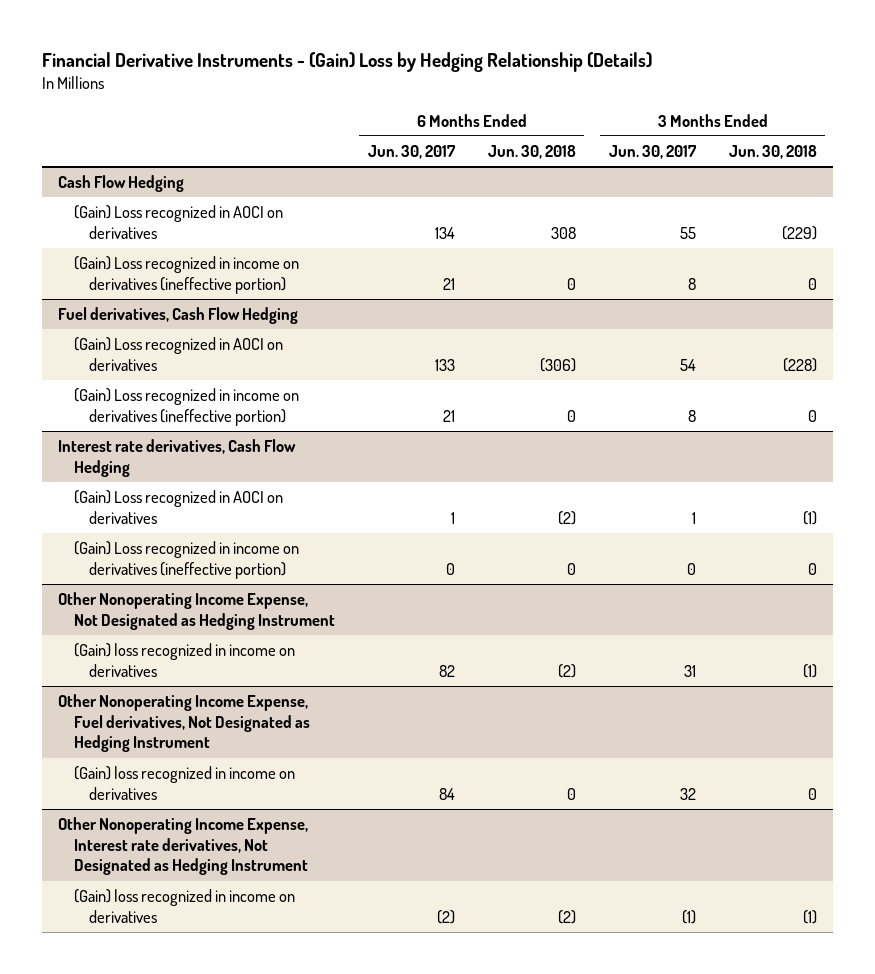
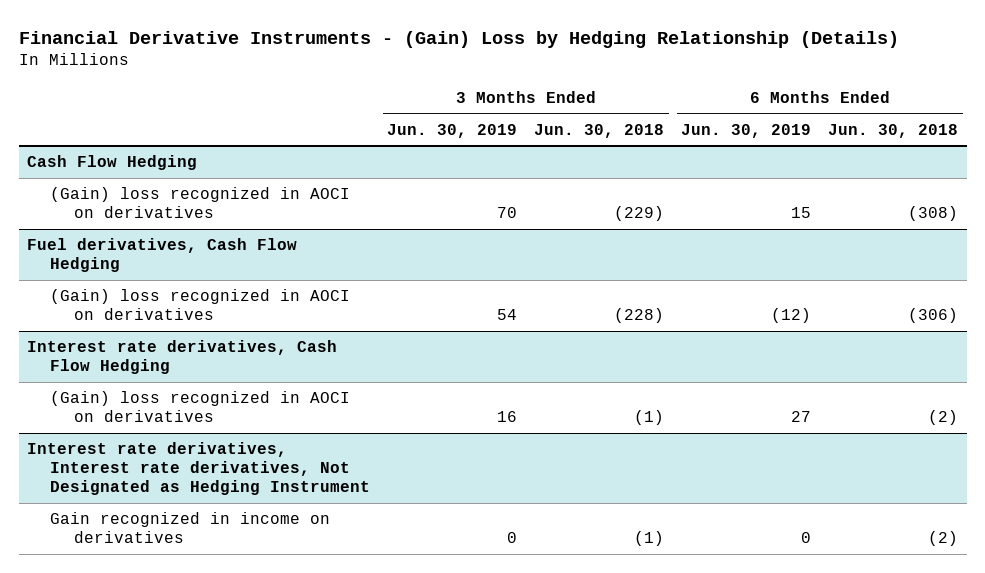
- | 6 Months Ended Jun. 30, 2017 | 6 Months Ended Jun. 30, 2018 | 3 Months Ended Jun. 30, 2017 | 3 Months Ended Jun. 30, 2018
+ | 3 Months Ended Jun. 30, 2019 | 3 Months Ended Jun. 30, 2018 | 6 Months Ended Jun. 30, 2019 | 6 Months Ended Jun. 30, 2018
@ Cash Flow Hedging
- (Gain) Loss recognized in AOCI on derivatives | 134 | 308 | 55 | (229)
- (Gain) Loss recognized in income on derivatives (ineffective portion) | 21 | 0 | 8 | 0
+ (Gain) loss recognized in AOCI on derivatives | 70 | (229) | 15 | (308)
@ Fuel derivatives, Cash Flow Hedging
- (Gain) Loss recognized in AOCI on derivatives | 133 | (306) | 54 | (228)
- (Gain) Loss recognized in income on derivatives (ineffective portion) | 21 | 0 | 8 | 0
+ (Gain) loss recognized in AOCI on derivatives | 54 | (228) | (12) | (306)
@ Interest rate derivatives, Cash Flow Hedging
- (Gain) Loss recognized in AOCI on derivatives | 1 | (2) | 1 | (1)
- (Gain) Loss recognized in income on derivatives (ineffective portion) | 0 | 0 | 0 | 0
- Other Nonoperating Income Expense, Not Designated as Hedging Instrument
- (Gain) loss recognized in income on derivatives | 82 | (2) | 31 | (1)
- Other Nonoperating Income Expense, Fuel derivatives, Not Designated as Hedging Instrument
- (Gain) loss recognized in income on derivatives | 84 | 0 | 32 | 0
- Other Nonoperating Income Expense, Interest rate derivatives, Not Designated as Hedging Instrument
- (Gain) loss recognized in income on derivatives | (2) | (2) | (1) | (1)
@ Interest rate derivatives, Cash Flow Hedging
+ (Gain) loss recognized in AOCI on derivatives | 16 | (1) | 27 | (2)
+ Interest rate derivatives, Interest rate derivatives, Not Designated as Hedging Instrument
+ Gain recognized in income on derivatives | 0 | (1) | 0 | (2)

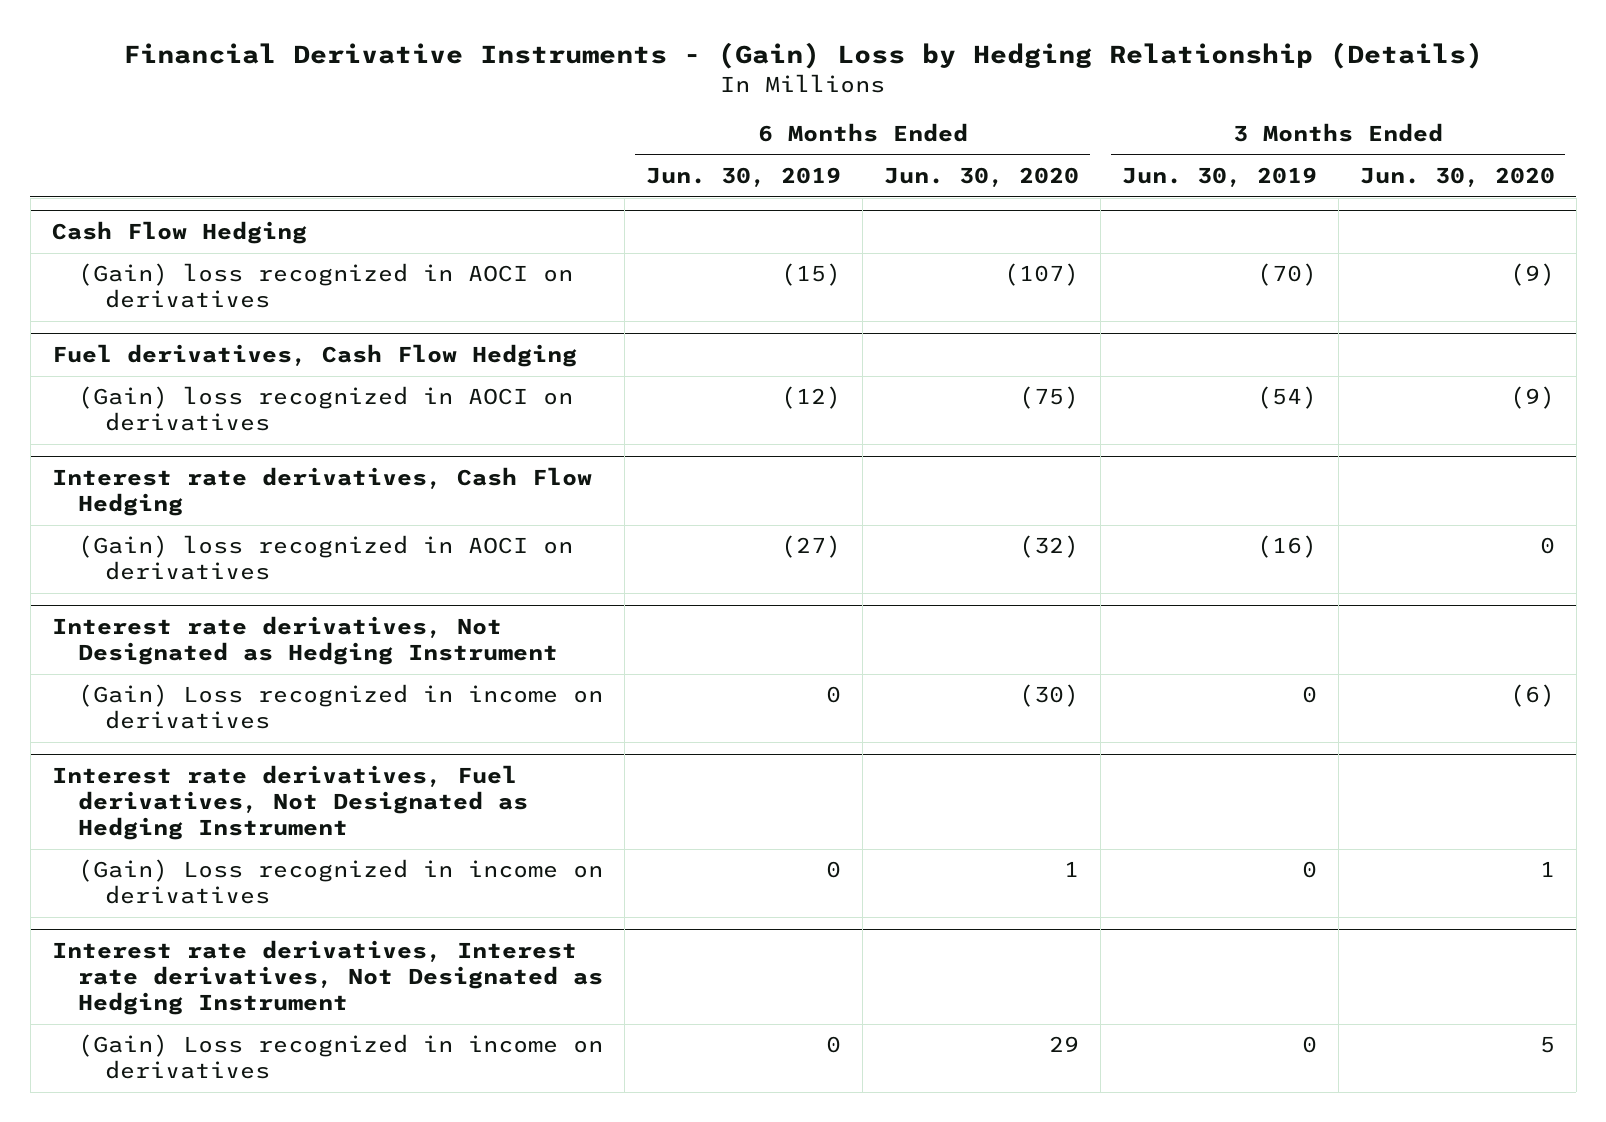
- | 3 Months Ended Jun. 30, 2019 | 3 Months Ended Jun. 30, 2018 | 6 Months Ended Jun. 30, 2019 | 6 Months Ended Jun. 30, 2018
+ | 6 Months Ended Jun. 30, 2019 | 6 Months Ended Jun. 30, 2020 | 3 Months Ended Jun. 30, 2019 | 3 Months Ended Jun. 30, 2020
@ Cash Flow Hedging
- (Gain) loss recognized in AOCI on derivatives | 70 | (229) | 15 | (308)
+ (Gain) loss recognized in AOCI on derivatives | (15) | (107) | (70) | (9)
@ Fuel derivatives, Cash Flow Hedging
- (Gain) loss recognized in AOCI on derivatives | 54 | (228) | (12) | (306)
+ (Gain) loss recognized in AOCI on derivatives | (12) | (75) | (54) | (9)
@ Interest rate derivatives, Cash Flow Hedging
- (Gain) loss recognized in AOCI on derivatives | 16 | (1) | 27 | (2)
+ (Gain) loss recognized in AOCI on derivatives | (27) | (32) | (16) | 0
+ Interest rate derivatives, Not Designated as Hedging Instrument
+ (Gain) Loss recognized in income on derivatives | 0 | (30) | 0 | (6)
+ Interest rate derivatives, Fuel derivatives, Not Designated as Hedging Instrument
+ (Gain) Loss recognized in income on derivatives | 0 | 1 | 0 | 1
@ Interest rate derivatives, Interest rate derivatives, Not Designated as Hedging Instrument
- Gain recognized in income on derivatives | 0 | (1) | 0 | (2)
+ (Gain) Loss recognized in income on derivatives | 0 | 29 | 0 | 5

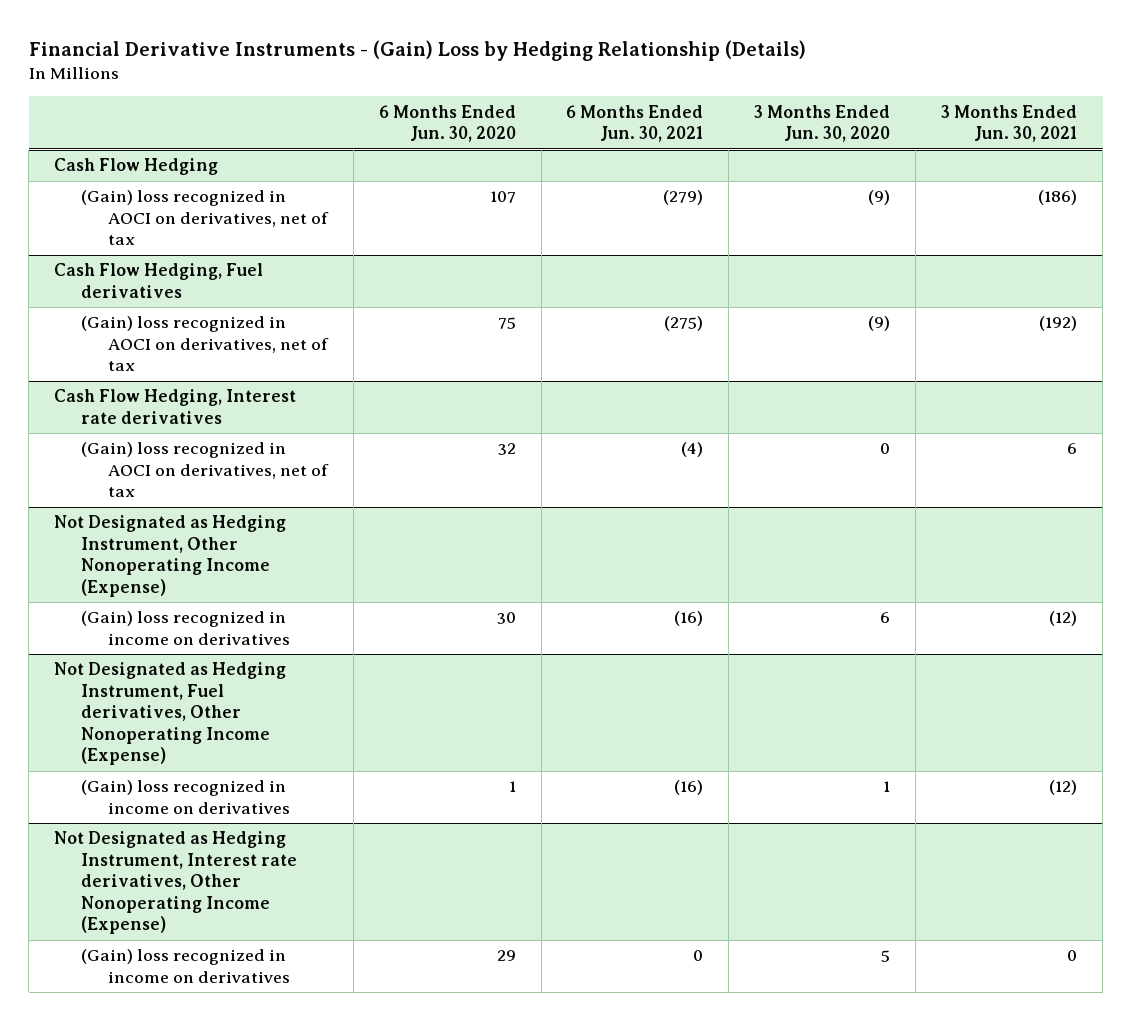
- | 6 Months Ended Jun. 30, 2019 | 6 Months Ended Jun. 30, 2020 | 3 Months Ended Jun. 30, 2019 | 3 Months Ended Jun. 30, 2020
+ | 6 Months Ended Jun. 30, 2020 | 6 Months Ended Jun. 30, 2021 | 3 Months Ended Jun. 30, 2020 | 3 Months Ended Jun. 30, 2021
@ Cash Flow Hedging
- (Gain) loss recognized in AOCI on derivatives | (15) | (107) | (70) | (9)
- Fuel derivatives, Cash Flow Hedging
- (Gain) loss recognized in AOCI on derivatives | (12) | (75) | (54) | (9)
- Interest rate derivatives, Cash Flow Hedging
- (Gain) loss recognized in AOCI on derivatives | (27) | (32) | (16) | 0
- Interest rate derivatives, Not Designated as Hedging Instrument
- (Gain) Loss recognized in income on derivatives | 0 | (30) | 0 | (6)
- Interest rate derivatives, Fuel derivatives, Not Designated as Hedging Instrument
- (Gain) Loss recognized in income on derivatives | 0 | 1 | 0 | 1
- Interest rate derivatives, Interest rate derivatives, Not Designated as Hedging Instrument
- (Gain) Loss recognized in income on derivatives | 0 | 29 | 0 | 5
@ Cash Flow Hedging
+ (Gain) loss recognized in AOCI on derivatives, net of tax | 107 | (279) | (9) | (186)
+ Cash Flow Hedging, Fuel derivatives
+ (Gain) loss recognized in AOCI on derivatives, net of tax | 75 | (275) | (9) | (192)
+ Cash Flow Hedging, Interest rate derivatives
+ (Gain) loss recognized in AOCI on derivatives, net of tax | 32 | (4) | 0 | 6
+ Not Designated as Hedging Instrument, Other Nonoperating Income (Expense)
+ (Gain) loss recognized in income on derivatives | 30 | (16) | 6 | (12)
+ Not Designated as Hedging Instrument, Fuel derivatives, Other Nonoperating Income (Expense)
+ (Gain) loss recognized in income on derivatives | 1 | (16) | 1 | (12)
+ Not Designated as Hedging Instrument, Interest rate derivatives, Other Nonoperating Income (Expense)
+ (Gain) loss recognized in income on derivatives | 29 | 0 | 5 | 0

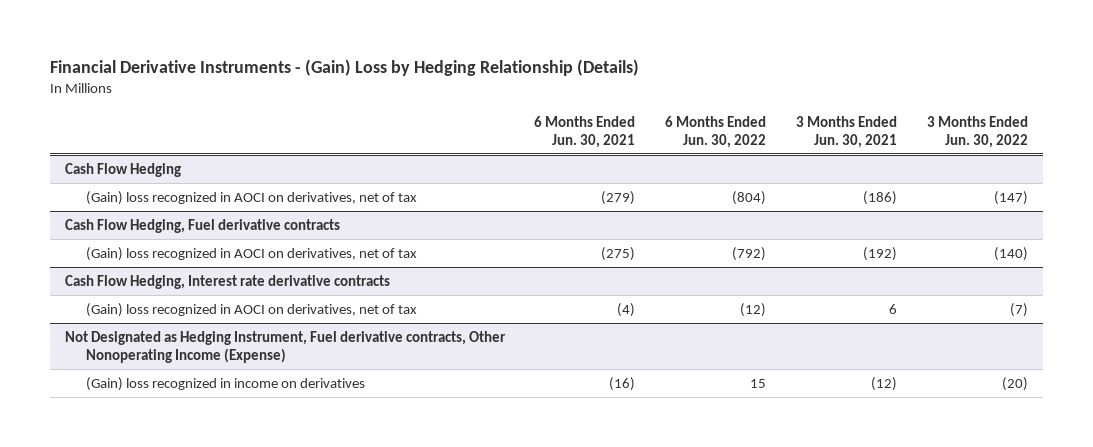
- | 6 Months Ended Jun. 30, 2020 | 6 Months Ended Jun. 30, 2021 | 3 Months Ended Jun. 30, 2020 | 3 Months Ended Jun. 30, 2021
+ | 6 Months Ended Jun. 30, 2021 | 6 Months Ended Jun. 30, 2022 | 3 Months Ended Jun. 30, 2021 | 3 Months Ended Jun. 30, 2022
- Cash Flow Hedging, Fuel derivatives
+ Cash Flow Hedging, Fuel derivative contracts
- Cash Flow Hedging, Interest rate derivatives
+ Cash Flow Hedging, Interest rate derivative contracts
- Not Designated as Hedging Instrument, Other Nonoperating Income (Expense)
- (Gain) loss recognized in income on derivatives | 30 | (16) | 6 | (12)
- Not Designated as Hedging Instrument, Fuel derivatives, Other Nonoperating Income (Expense)
+ Not Designated as Hedging Instrument, Fuel derivative contracts, Other Nonoperating Income (Expense)
- Not Designated as Hedging Instrument, Interest rate derivatives, Other Nonoperating Income (Expense)
- (Gain) loss recognized in income on derivatives | 29 | 0 | 5 | 0

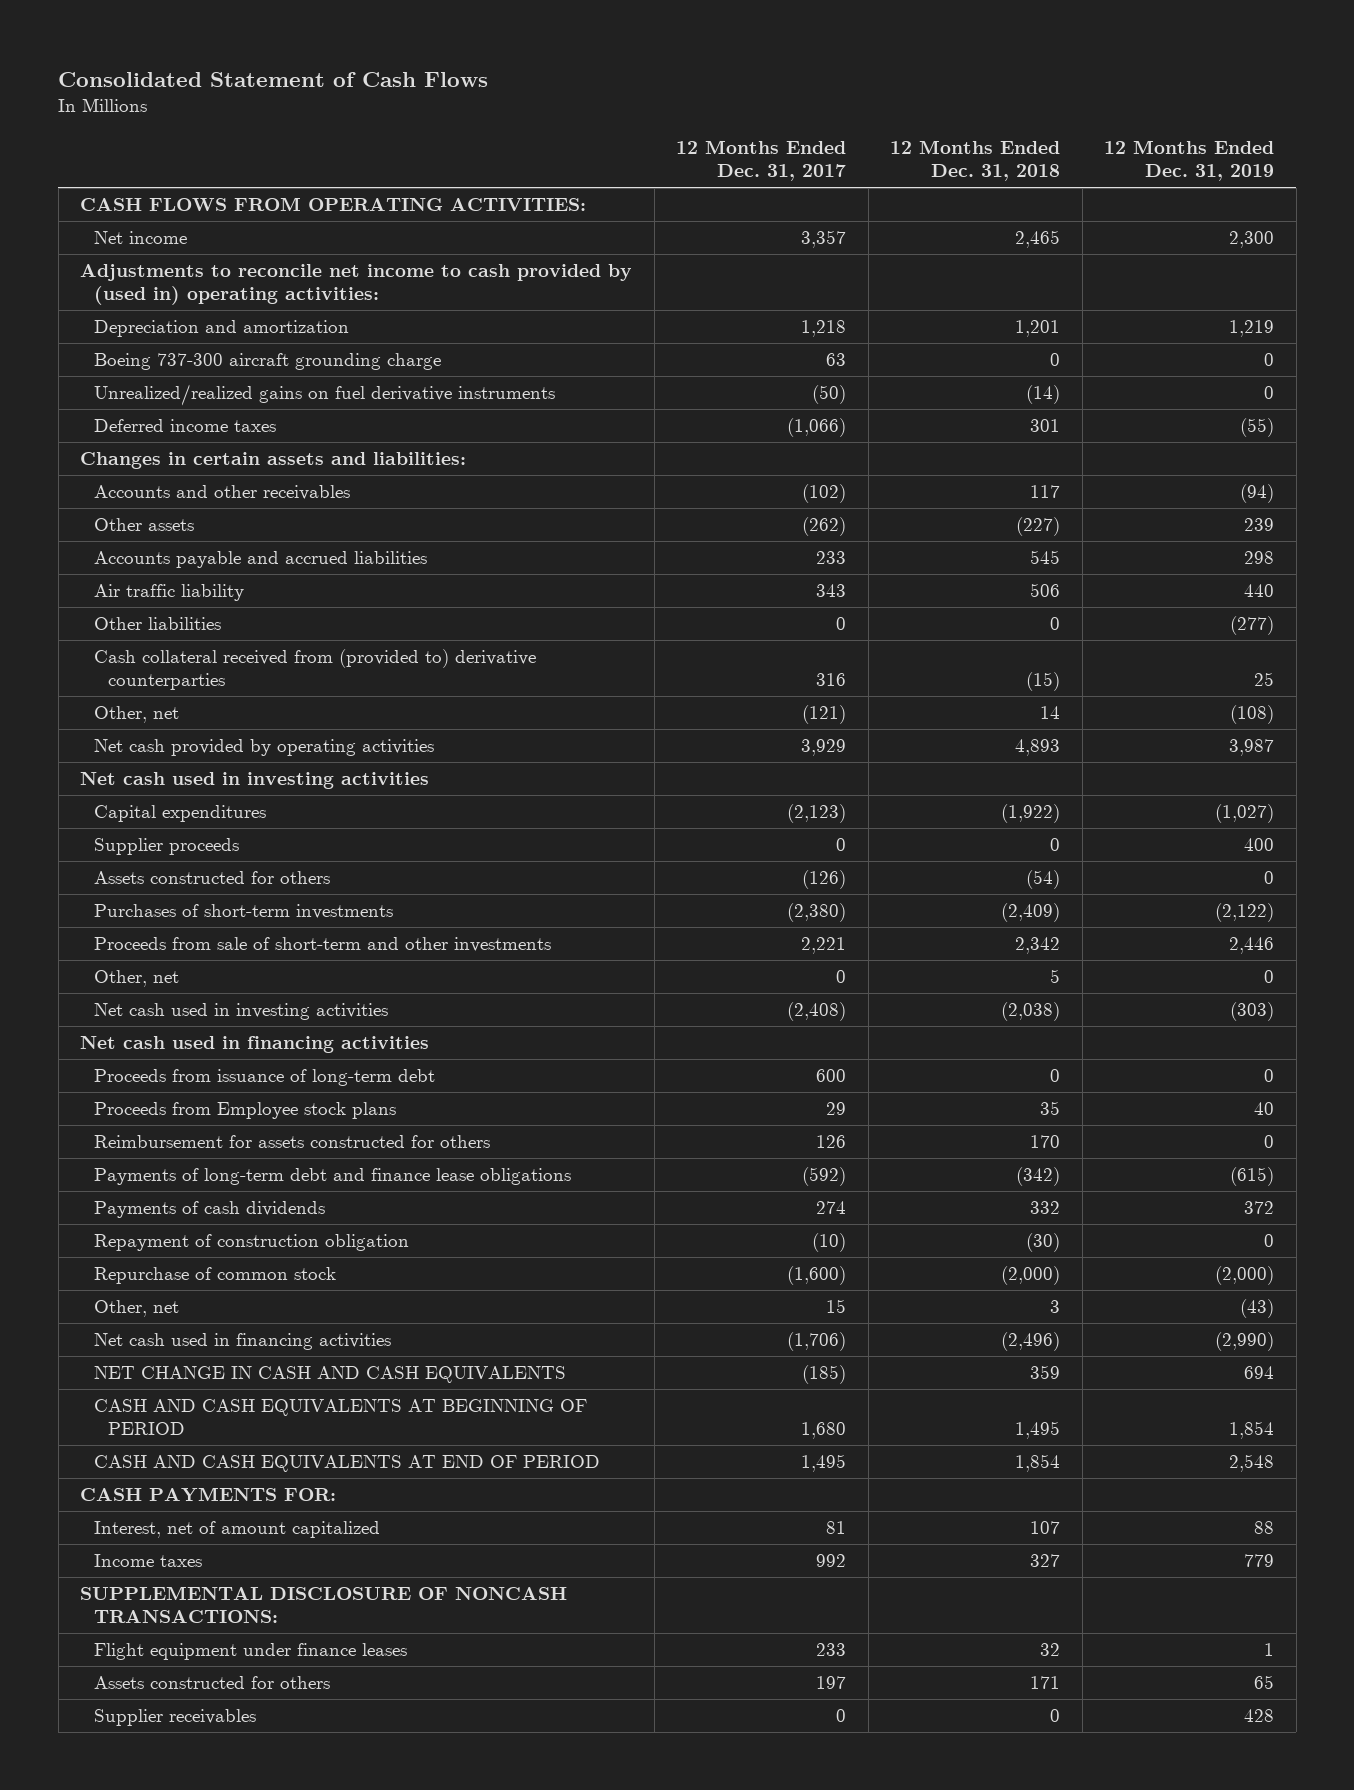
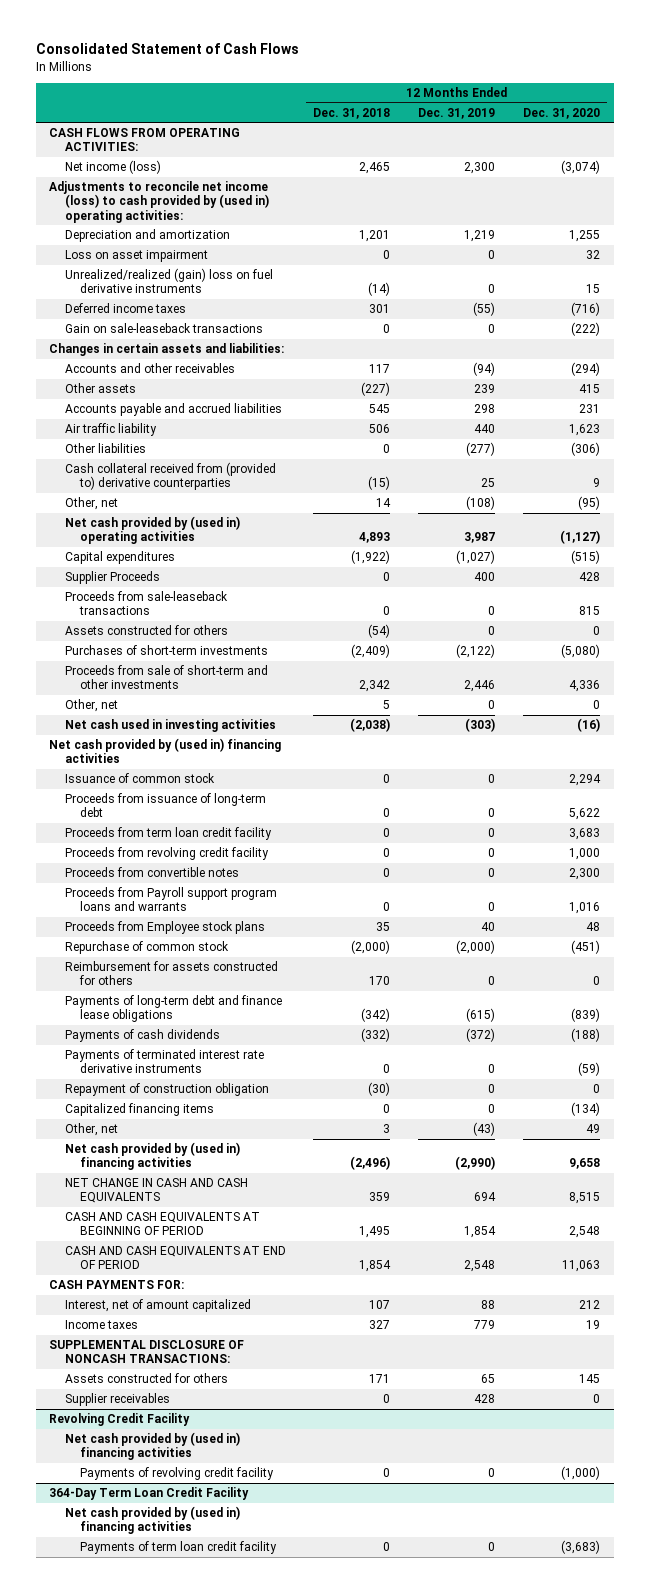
- | 12 Months Ended Dec. 31, 2017 | 12 Months Ended Dec. 31, 2018 | 12 Months Ended Dec. 31, 2019
+ | 12 Months Ended Dec. 31, 2018 | 12 Months Ended Dec. 31, 2019 | 12 Months Ended Dec. 31, 2020
- Net income | 3,357 | 2,465 | 2,300
- Adjustments to reconcile net income to cash provided by (used in) operating activities:
+ Net income (loss) | 2,465 | 2,300 | (3,074)
+ Adjustments to reconcile net income (loss) to cash provided by (used in) operating activities:
- Boeing 737-300 aircraft grounding charge | 63 | 0 | 0
- Unrealized/realized gains on fuel derivative instruments | (50) | (14) | 0
+ Loss on asset impairment | 0 | 0 | 32
+ Unrealized/realized (gain) loss on fuel derivative instruments | (14) | 0 | 15
+ Gain on sale-leaseback transactions | 0 | 0 | (222)
- Net cash provided by operating activities | 3,929 | 4,893 | 3,987
- Net cash used in investing activities
+ Net cash provided by (used in) operating activities | 4,893 | 3,987 | (1,127)
- Supplier proceeds | 0 | 0 | 400
+ Supplier Proceeds | 0 | 400 | 428
+ Proceeds from sale-leaseback transactions | 0 | 0 | 815
- Net cash used in financing activities
+ Net cash provided by (used in) financing activities
+ Issuance of common stock | 0 | 0 | 2,294
+ Proceeds from term loan credit facility | 0 | 0 | 3,683
+ Proceeds from revolving credit facility | 0 | 0 | 1,000
+ Proceeds from convertible notes | 0 | 0 | 2,300
+ Proceeds from Payroll support program loans and warrants | 0 | 0 | 1,016
moved up: Repurchase of common stock | (2,000) | (2,000) | (451)
- Payments of cash dividends | 274 | 332 | 372
+ Payments of cash dividends | (332) | (372) | (188)
+ Payments of terminated interest rate derivative instruments | 0 | 0 | (59)
+ Capitalized financing items | 0 | 0 | (134)
- Net cash used in financing activities | (1,706) | (2,496) | (2,990)
+ Net cash provided by (used in) financing activities | (2,496) | (2,990) | 9,658
- Flight equipment under finance leases | 233 | 32 | 1
+ Revolving Credit Facility
+ Net cash provided by (used in) financing activities
+ Payments of revolving credit facility | 0 | 0 | (1,000)
+ 364-Day Term Loan Credit Facility
+ Net cash provided by (used in) financing activities
+ Payments of term loan credit facility | 0 | 0 | (3,683)

